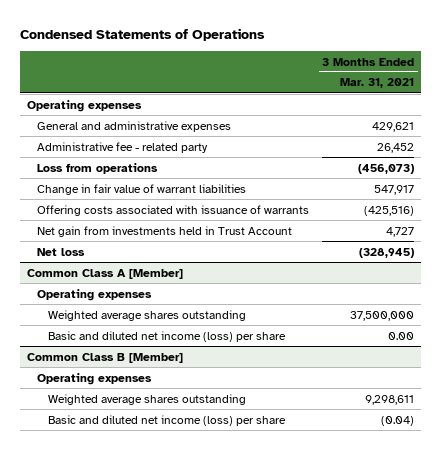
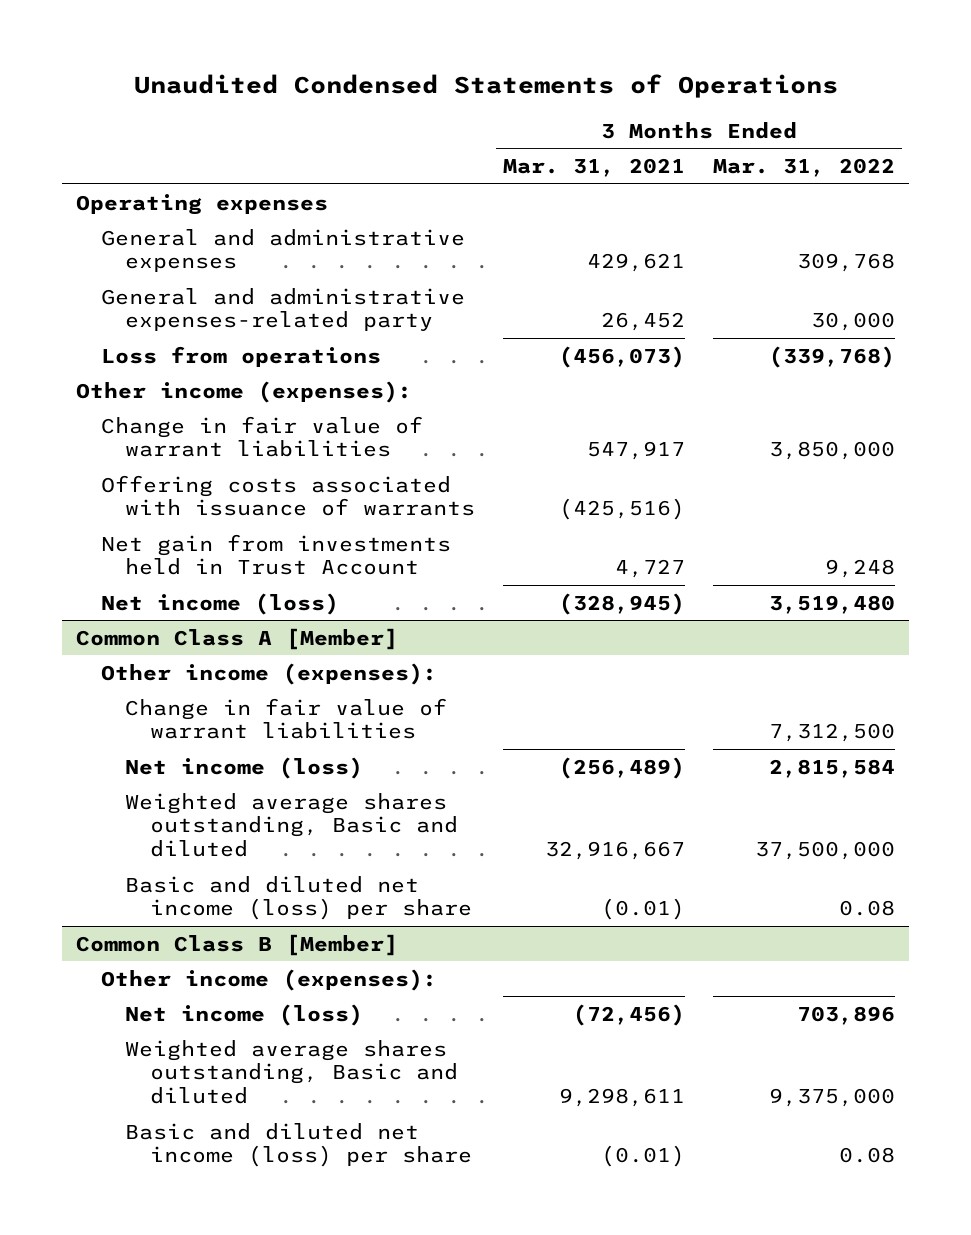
- Condensed Statements of Operations
+ Unaudited Condensed Statements of Operations
- | 3 Months Ended Mar. 31, 2021
+ | 3 Months Ended Mar. 31, 2021 | 3 Months Ended Mar. 31, 2022
- Administrative fee - related party | 26,452
+ General and administrative expenses-related party | 26,452 | 30,000
+ Other income (expenses):
- Net loss | (328,945)
+ Net income (loss) | (328,945) | 3,519,480
@ Common Class A [Member]
- Operating expenses
- Weighted average shares outstanding | 37,500,000
- Basic and diluted net income (loss) per share | 0.00
+ Other income (expenses):
+ Change in fair value of warrant liabilities | | 7,312,500
+ Net income (loss) | (256,489) | 2,815,584
+ Weighted average shares outstanding, Basic and diluted | 32,916,667 | 37,500,000
+ Basic and diluted net income (loss) per share | (0.01) | 0.08
@ Common Class B [Member]
- Operating expenses
- Weighted average shares outstanding | 9,298,611
- Basic and diluted net income (loss) per share | (0.04)
+ Other income (expenses):
+ Net income (loss) | (72,456) | 703,896
+ Weighted average shares outstanding, Basic and diluted | 9,298,611 | 9,375,000
+ Basic and diluted net income (loss) per share | (0.01) | 0.08

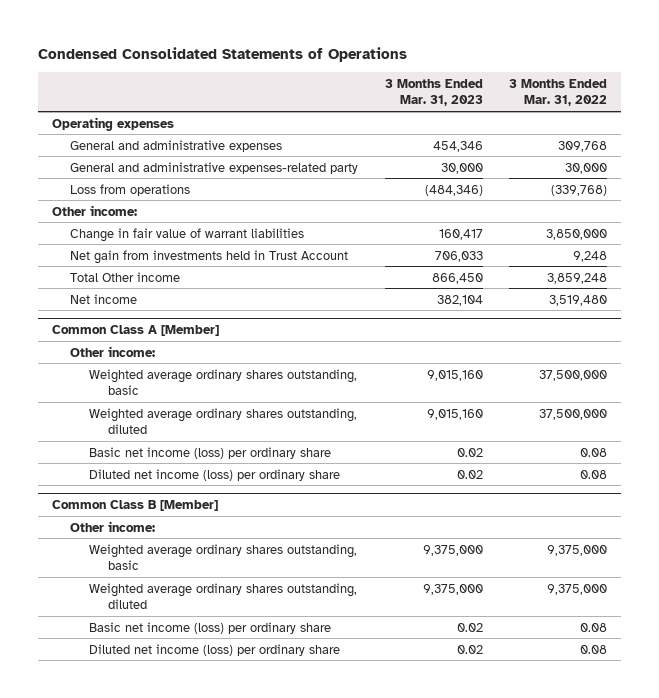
- Unaudited Condensed Statements of Operations
+ Condensed Consolidated Statements of Operations
- | 3 Months Ended Mar. 31, 2021 | 3 Months Ended Mar. 31, 2022
+ | 3 Months Ended Mar. 31, 2023 | 3 Months Ended Mar. 31, 2022
- Other income (expenses):
+ Other income:
- Offering costs associated with issuance of warrants | (425,516) |
- Net income (loss) | (328,945) | 3,519,480
+ Total Other income | 866,450 | 3,859,248
+ Net income | 382,104 | 3,519,480
@ Common Class A [Member]
- Other income (expenses):
- Change in fair value of warrant liabilities | | 7,312,500
- Net income (loss) | (256,489) | 2,815,584
- Weighted average shares outstanding, Basic and diluted | 32,916,667 | 37,500,000
- Basic and diluted net income (loss) per share | (0.01) | 0.08
+ Other income:
+ Weighted average ordinary shares outstanding, basic | 9,015,160 | 37,500,000
+ Weighted average ordinary shares outstanding, diluted | 9,015,160 | 37,500,000
+ Basic net income (loss) per ordinary share | 0.02 | 0.08
+ Diluted net income (loss) per ordinary share | 0.02 | 0.08
@ Common Class B [Member]
- Other income (expenses):
- Net income (loss) | (72,456) | 703,896
- Weighted average shares outstanding, Basic and diluted | 9,298,611 | 9,375,000
- Basic and diluted net income (loss) per share | (0.01) | 0.08
+ Other income:
+ Weighted average ordinary shares outstanding, basic | 9,375,000 | 9,375,000
+ Weighted average ordinary shares outstanding, diluted | 9,375,000 | 9,375,000
+ Basic net income (loss) per ordinary share | 0.02 | 0.08
+ Diluted net income (loss) per ordinary share | 0.02 | 0.08

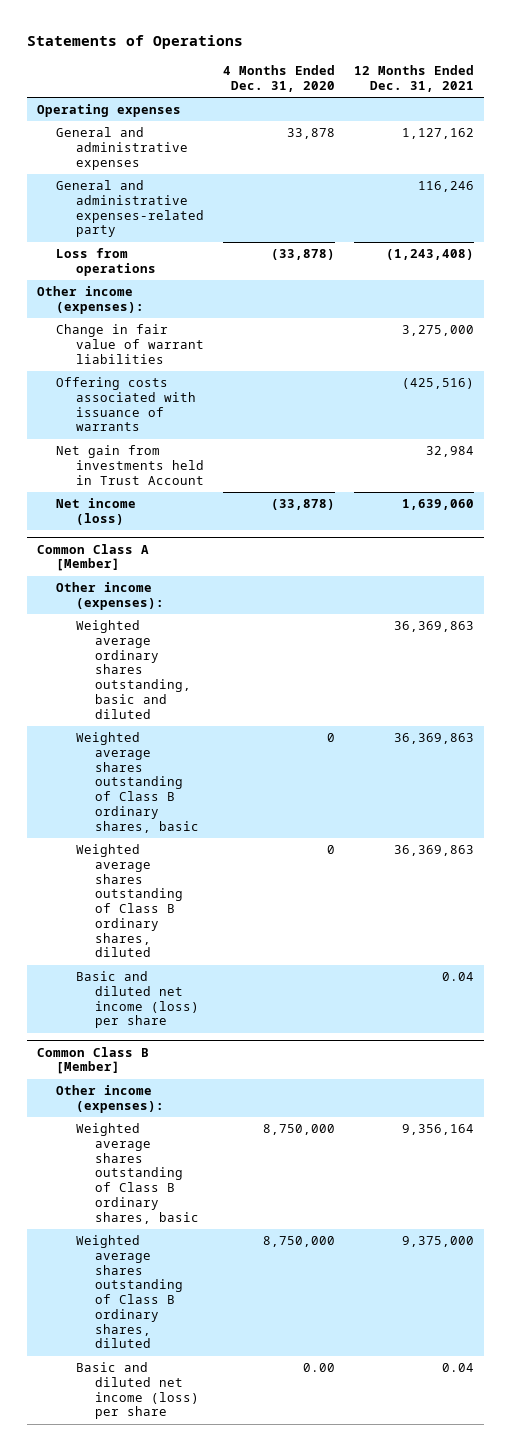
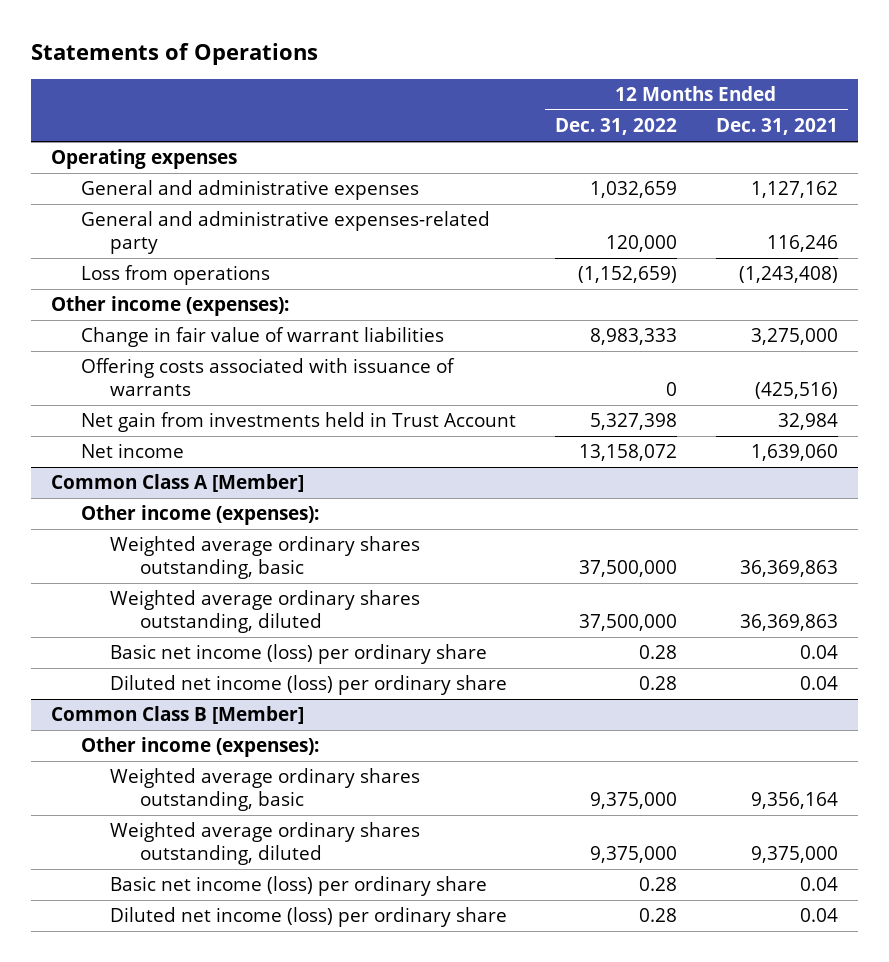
- | 4 Months Ended Dec. 31, 2020 | 12 Months Ended Dec. 31, 2021
+ | 12 Months Ended Dec. 31, 2022 | 12 Months Ended Dec. 31, 2021
- Net income (loss) | (33,878) | 1,639,060
+ Net income | 13,158,072 | 1,639,060
@ Common Class A [Member]
- Weighted average ordinary shares outstanding, basic and diluted | | 36,369,863
- Weighted average shares outstanding of Class B ordinary shares, basic | 0 | 36,369,863
- Weighted average shares outstanding of Class B ordinary shares, diluted | 0 | 36,369,863
- Basic and diluted net income (loss) per share | | 0.04
+ Weighted average ordinary shares outstanding, basic | 37,500,000 | 36,369,863
+ Weighted average ordinary shares outstanding, diluted | 37,500,000 | 36,369,863
+ Basic net income (loss) per ordinary share | 0.28 | 0.04
+ Diluted net income (loss) per ordinary share | 0.28 | 0.04
@ Common Class B [Member]
- Weighted average shares outstanding of Class B ordinary shares, basic | 8,750,000 | 9,356,164
- Weighted average shares outstanding of Class B ordinary shares, diluted | 8,750,000 | 9,375,000
- Basic and diluted net income (loss) per share | 0.00 | 0.04
+ Weighted average ordinary shares outstanding, basic | 9,375,000 | 9,356,164
+ Weighted average ordinary shares outstanding, diluted | 9,375,000 | 9,375,000
+ Basic net income (loss) per ordinary share | 0.28 | 0.04
+ Diluted net income (loss) per ordinary share | 0.28 | 0.04

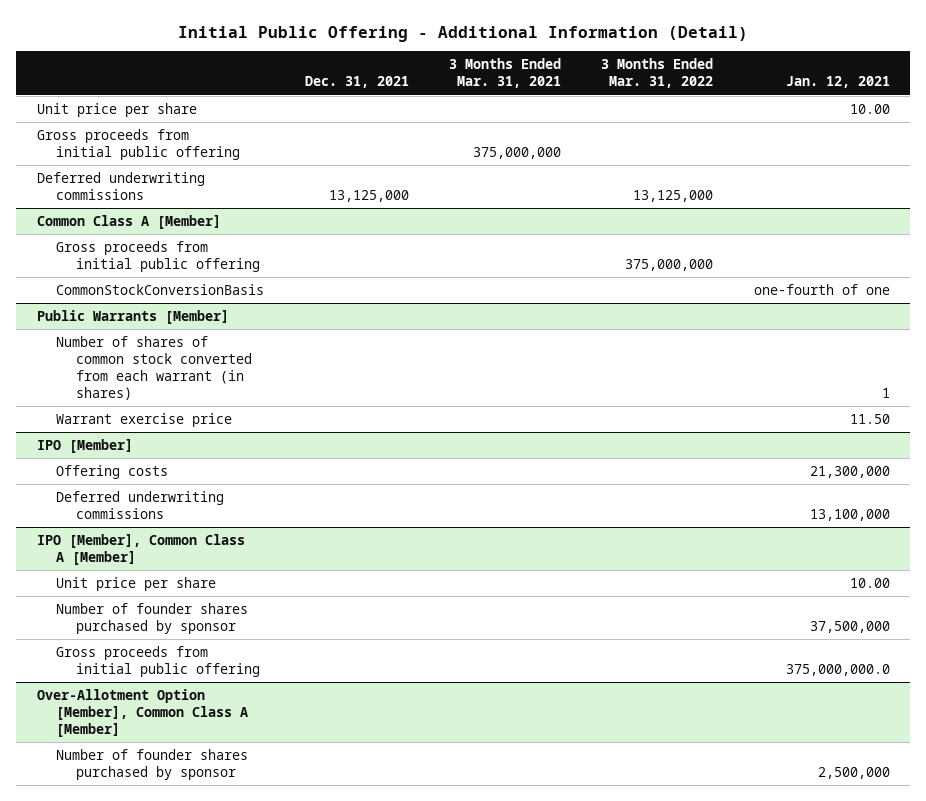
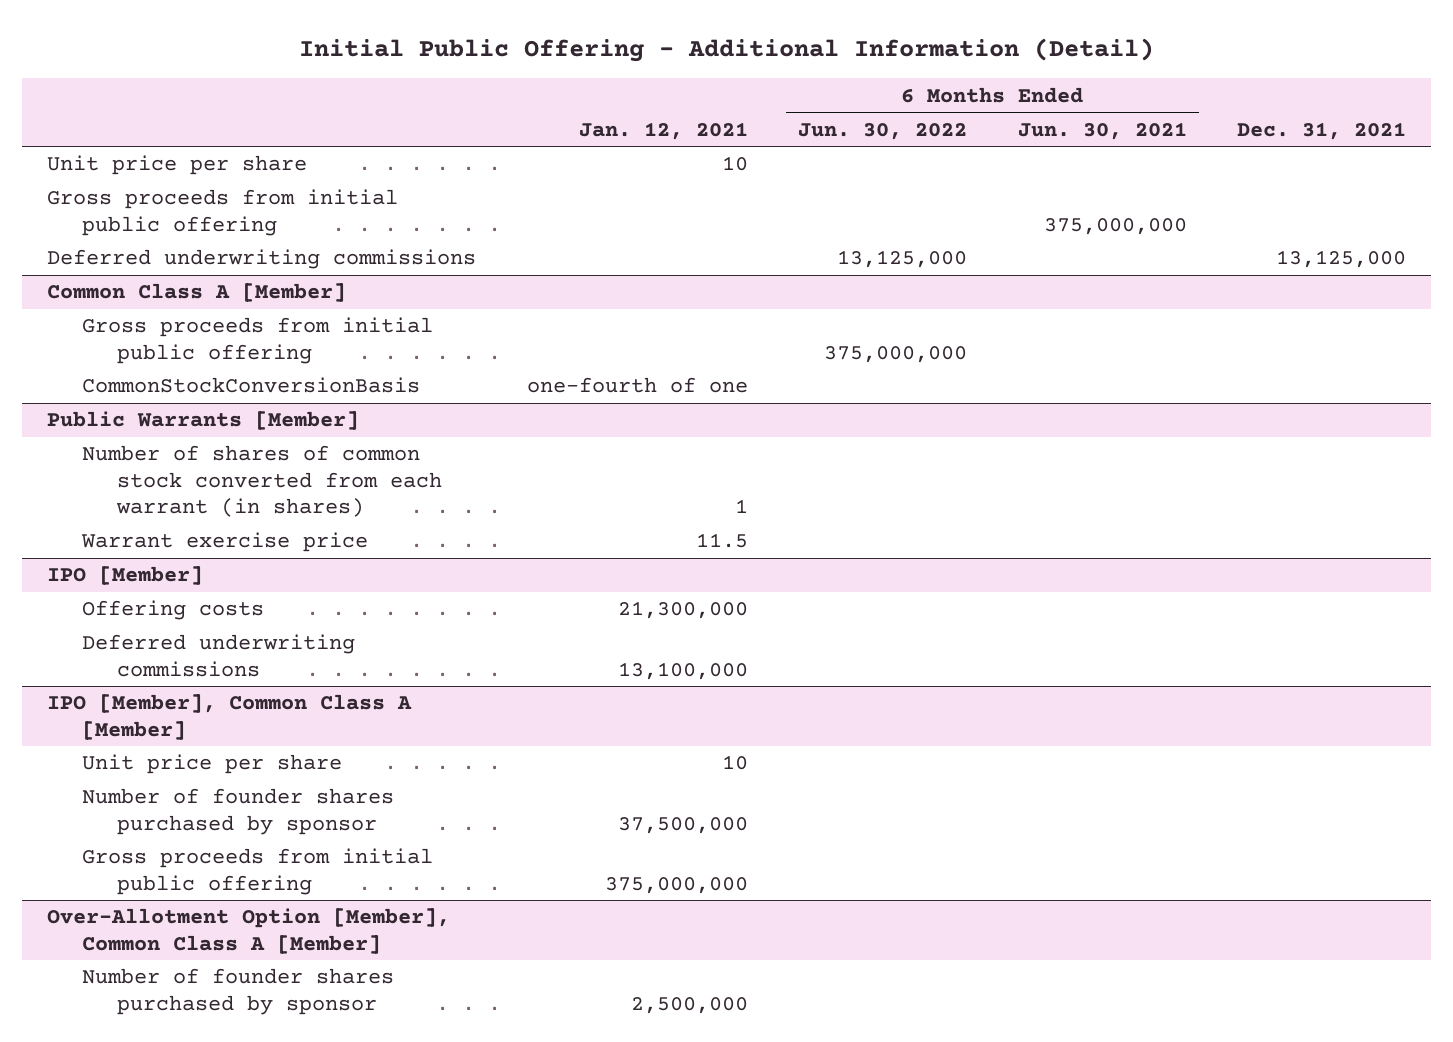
- | Dec. 31, 2021 | 3 Months Ended Mar. 31, 2021 | 3 Months Ended Mar. 31, 2022 | Jan. 12, 2021
+ | Jan. 12, 2021 | 6 Months Ended Jun. 30, 2022 | 6 Months Ended Jun. 30, 2021 | Dec. 31, 2021
- Unit price per share | | | | 10.00
+ Unit price per share | 10 | | |
@ Public Warrants [Member]
- Warrant exercise price | | | | 11.50
+ Warrant exercise price | 11.5 | | |
@ IPO [Member], Common Class A [Member]
- Unit price per share | | | | 10.00
+ Unit price per share | 10 | | |
- Gross proceeds from initial public offering | | | | 375,000,000.0
+ Gross proceeds from initial public offering | 375,000,000 | | |

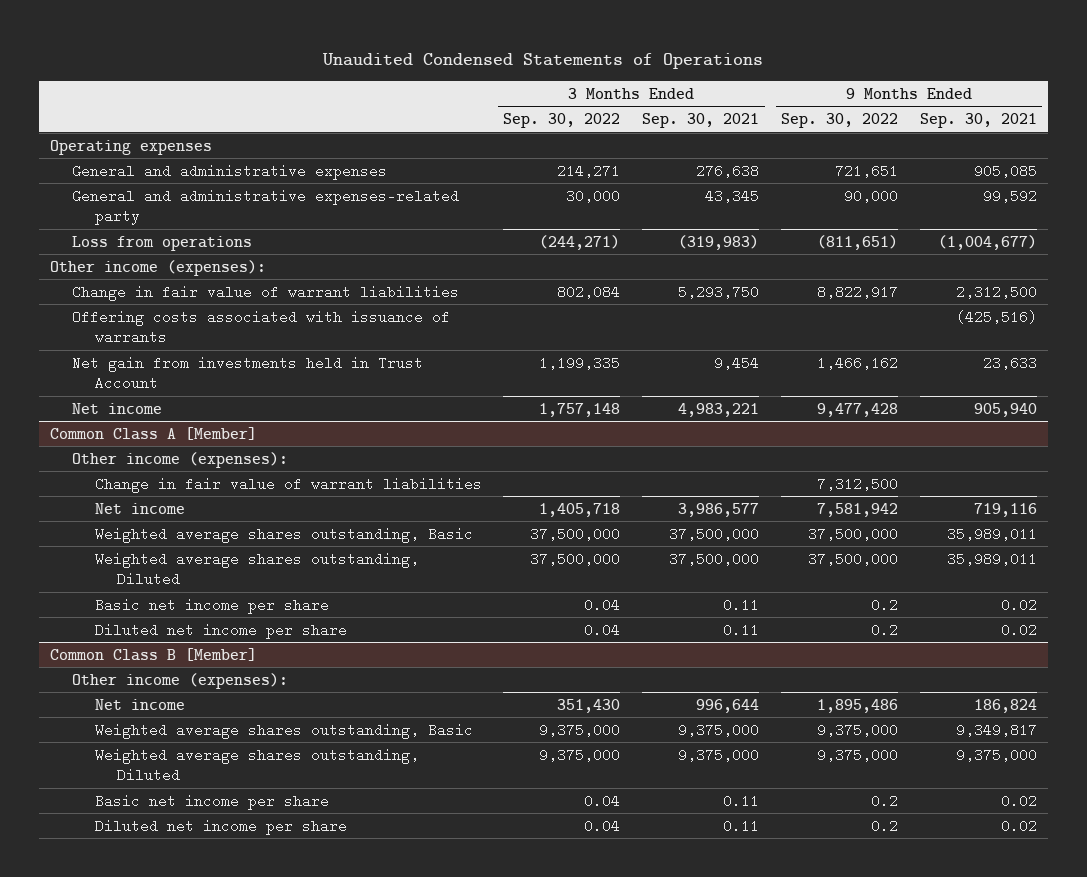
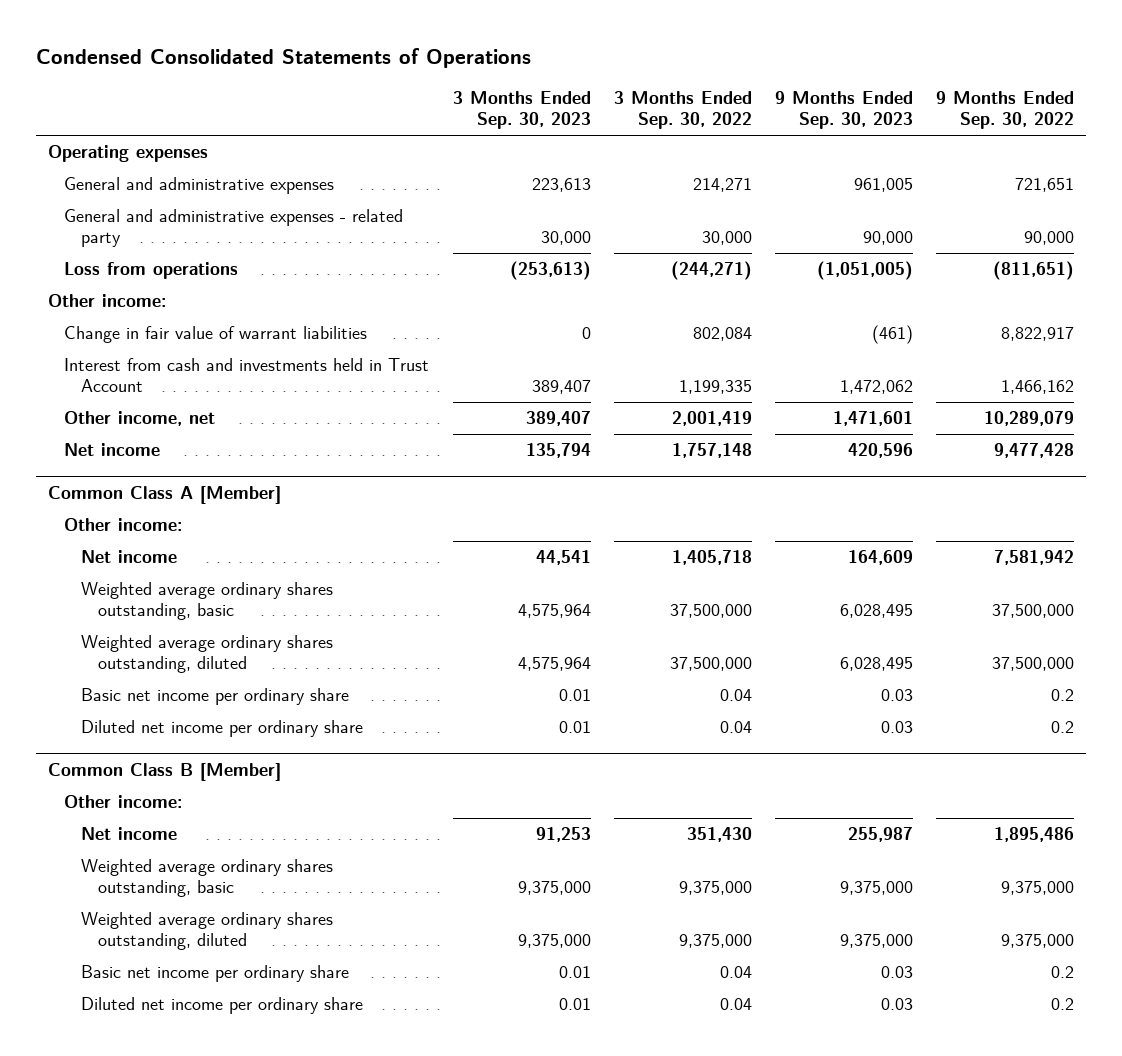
- Unaudited Condensed Statements of Operations
+ Condensed Consolidated Statements of Operations
- | 3 Months Ended Sep. 30, 2022 | 3 Months Ended Sep. 30, 2021 | 9 Months Ended Sep. 30, 2022 | 9 Months Ended Sep. 30, 2021
+ | 3 Months Ended Sep. 30, 2023 | 3 Months Ended Sep. 30, 2022 | 9 Months Ended Sep. 30, 2023 | 9 Months Ended Sep. 30, 2022
- General and administrative expenses-related party | 30,000 | 43,345 | 90,000 | 99,592
+ General and administrative expenses - related party | 30,000 | 30,000 | 90,000 | 90,000
- Other income (expenses):
+ Other income:
- Offering costs associated with issuance of warrants | | | | (425,516)
- Net gain from investments held in Trust Account | 1,199,335 | 9,454 | 1,466,162 | 23,633
+ Interest from cash and investments held in Trust Account | 389,407 | 1,199,335 | 1,472,062 | 1,466,162
+ Other income, net | 389,407 | 2,001,419 | 1,471,601 | 10,289,079
@ Common Class A [Member]
- Other income (expenses):
- Change in fair value of warrant liabilities | | | 7,312,500 |
+ Other income:
- Weighted average shares outstanding, Basic | 37,500,000 | 37,500,000 | 37,500,000 | 35,989,011
- Weighted average shares outstanding, Diluted | 37,500,000 | 37,500,000 | 37,500,000 | 35,989,011
- Basic net income per share | 0.04 | 0.11 | 0.2 | 0.02
- Diluted net income per share | 0.04 | 0.11 | 0.2 | 0.02
+ Weighted average ordinary shares outstanding, basic | 4,575,964 | 37,500,000 | 6,028,495 | 37,500,000
+ Weighted average ordinary shares outstanding, diluted | 4,575,964 | 37,500,000 | 6,028,495 | 37,500,000
+ Basic net income per ordinary share | 0.01 | 0.04 | 0.03 | 0.2
+ Diluted net income per ordinary share | 0.01 | 0.04 | 0.03 | 0.2
@ Common Class B [Member]
- Other income (expenses):
+ Other income:
- Weighted average shares outstanding, Basic | 9,375,000 | 9,375,000 | 9,375,000 | 9,349,817
- Weighted average shares outstanding, Diluted | 9,375,000 | 9,375,000 | 9,375,000 | 9,375,000
- Basic net income per share | 0.04 | 0.11 | 0.2 | 0.02
- Diluted net income per share | 0.04 | 0.11 | 0.2 | 0.02
+ Weighted average ordinary shares outstanding, basic | 9,375,000 | 9,375,000 | 9,375,000 | 9,375,000
+ Weighted average ordinary shares outstanding, diluted | 9,375,000 | 9,375,000 | 9,375,000 | 9,375,000
+ Basic net income per ordinary share | 0.01 | 0.04 | 0.03 | 0.2
+ Diluted net income per ordinary share | 0.01 | 0.04 | 0.03 | 0.2

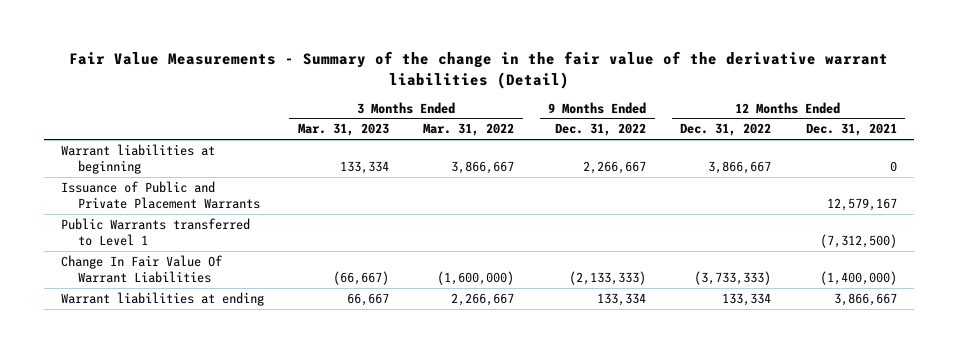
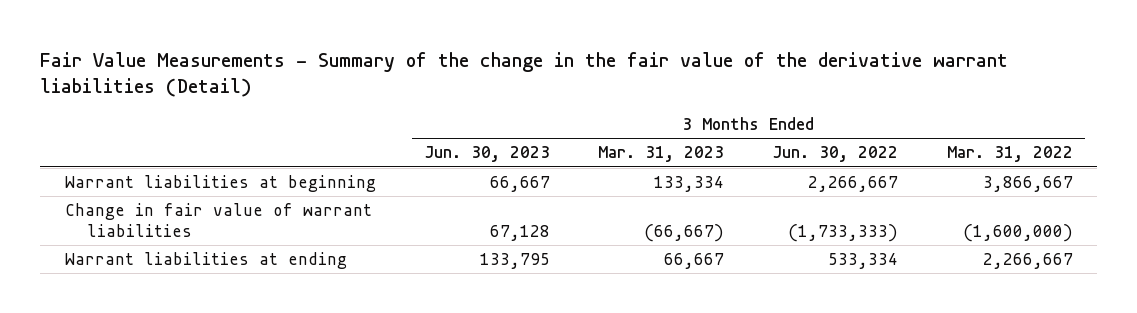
- | 3 Months Ended Mar. 31, 2023 | 3 Months Ended Mar. 31, 2022 | 9 Months Ended Dec. 31, 2022 | 12 Months Ended Dec. 31, 2022 | 12 Months Ended Dec. 31, 2021
+ | 3 Months Ended Jun. 30, 2023 | 3 Months Ended Mar. 31, 2023 | 3 Months Ended Jun. 30, 2022 | 3 Months Ended Mar. 31, 2022
- Issuance of Public and Private Placement Warrants | | | | | 12,579,167
- Public Warrants transferred to Level 1 | | | | | (7,312,500)
- Change In Fair Value Of Warrant Liabilities | (66,667) | (1,600,000) | (2,133,333) | (3,733,333) | (1,400,000)
+ Change in fair value of warrant liabilities | 67,128 | (66,667) | (1,733,333) | (1,600,000)

